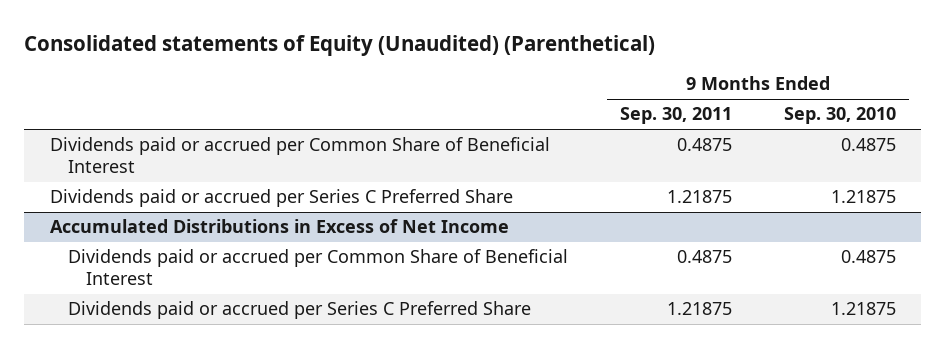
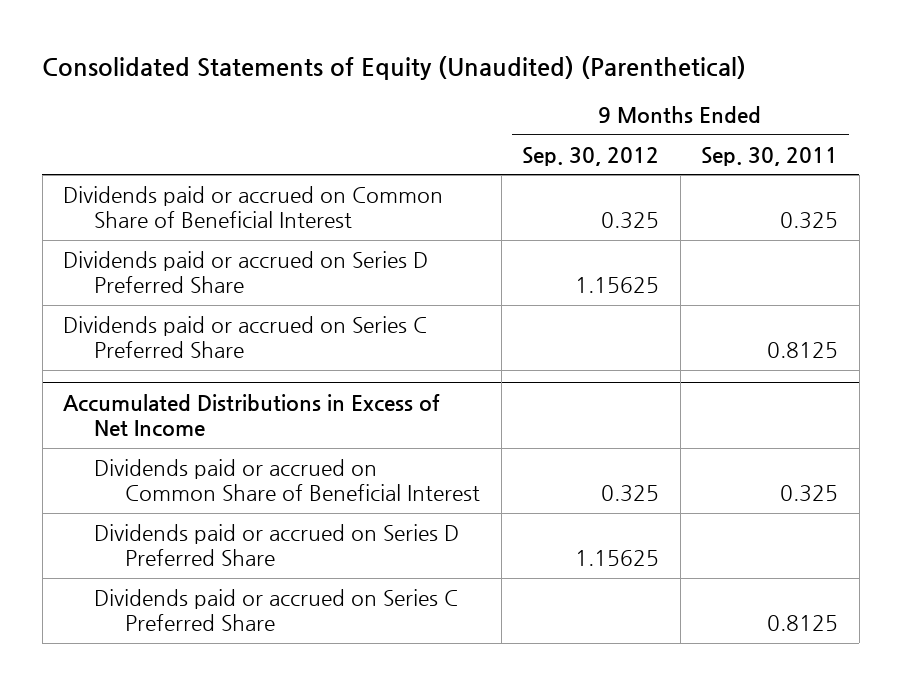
- Consolidated statements of Equity (Unaudited) (Parenthetical)
+ Consolidated Statements of Equity (Unaudited) (Parenthetical)
- | 9 Months Ended Sep. 30, 2011 | 9 Months Ended Sep. 30, 2010
+ | 9 Months Ended Sep. 30, 2012 | 9 Months Ended Sep. 30, 2011
- Dividends paid or accrued per Common Share of Beneficial Interest | 0.4875 | 0.4875
- Dividends paid or accrued per Series C Preferred Share | 1.21875 | 1.21875
+ Dividends paid or accrued on Common Share of Beneficial Interest | 0.325 | 0.325
+ Dividends paid or accrued on Series D Preferred Share | 1.15625 |
+ Dividends paid or accrued on Series C Preferred Share | | 0.8125
@ Accumulated Distributions in Excess of Net Income
- Dividends paid or accrued per Common Share of Beneficial Interest | 0.4875 | 0.4875
- Dividends paid or accrued per Series C Preferred Share | 1.21875 | 1.21875
+ Dividends paid or accrued on Common Share of Beneficial Interest | 0.325 | 0.325
+ Dividends paid or accrued on Series D Preferred Share | 1.15625 |
+ Dividends paid or accrued on Series C Preferred Share | | 0.8125

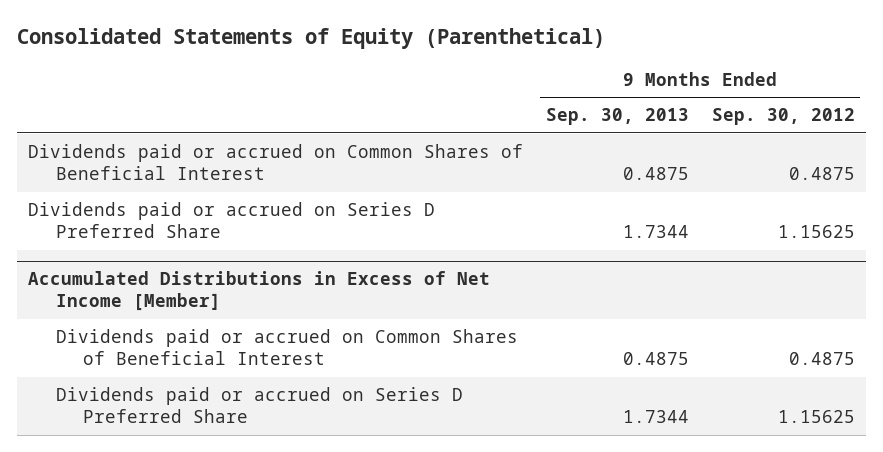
- Consolidated Statements of Equity (Unaudited) (Parenthetical)
+ Consolidated Statements of Equity (Parenthetical)
- | 9 Months Ended Sep. 30, 2012 | 9 Months Ended Sep. 30, 2011
+ | 9 Months Ended Sep. 30, 2013 | 9 Months Ended Sep. 30, 2012
- Dividends paid or accrued on Common Share of Beneficial Interest | 0.325 | 0.325
+ Dividends paid or accrued on Common Shares of Beneficial Interest | 0.4875 | 0.4875
- Dividends paid or accrued on Series C Preferred Share | | 0.8125
- Accumulated Distributions in Excess of Net Income
- Dividends paid or accrued on Common Share of Beneficial Interest | 0.325 | 0.325
+ Accumulated Distributions in Excess of Net Income [Member]
+ Dividends paid or accrued on Common Shares of Beneficial Interest | 0.4875 | 0.4875
- Dividends paid or accrued on Series C Preferred Share | | 0.8125

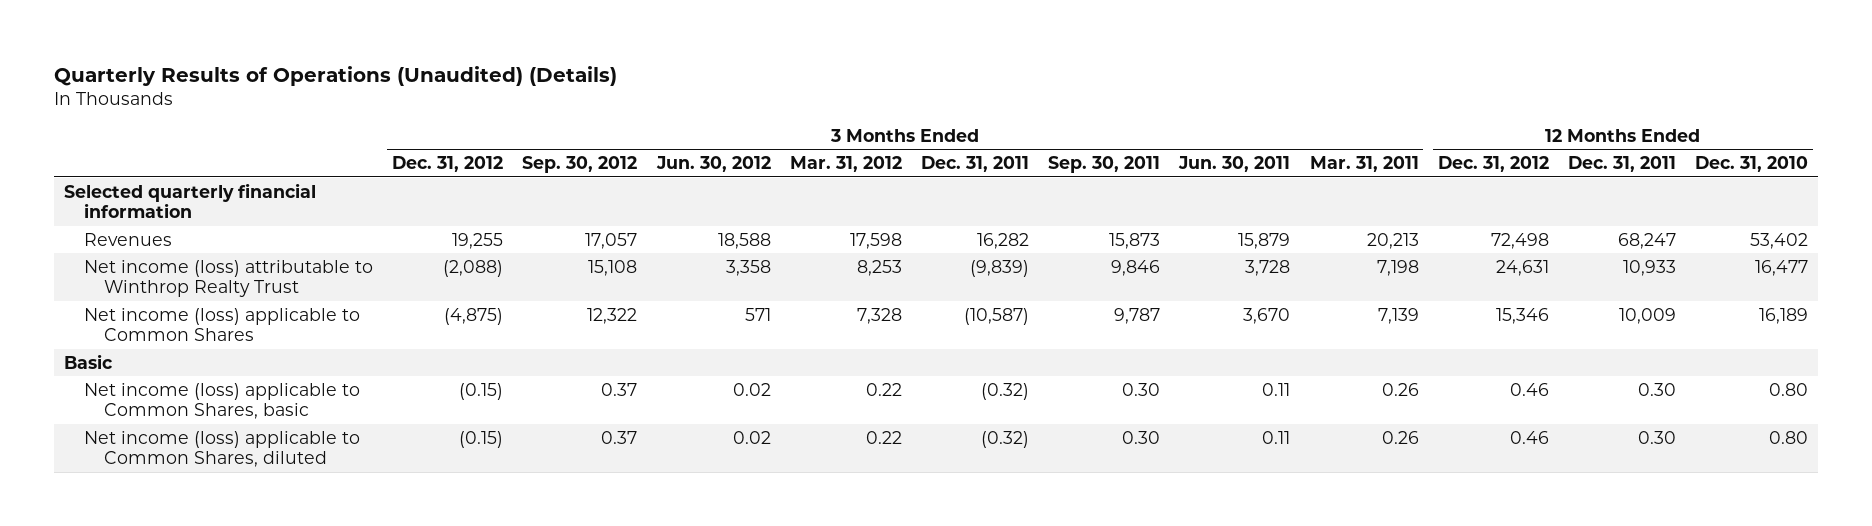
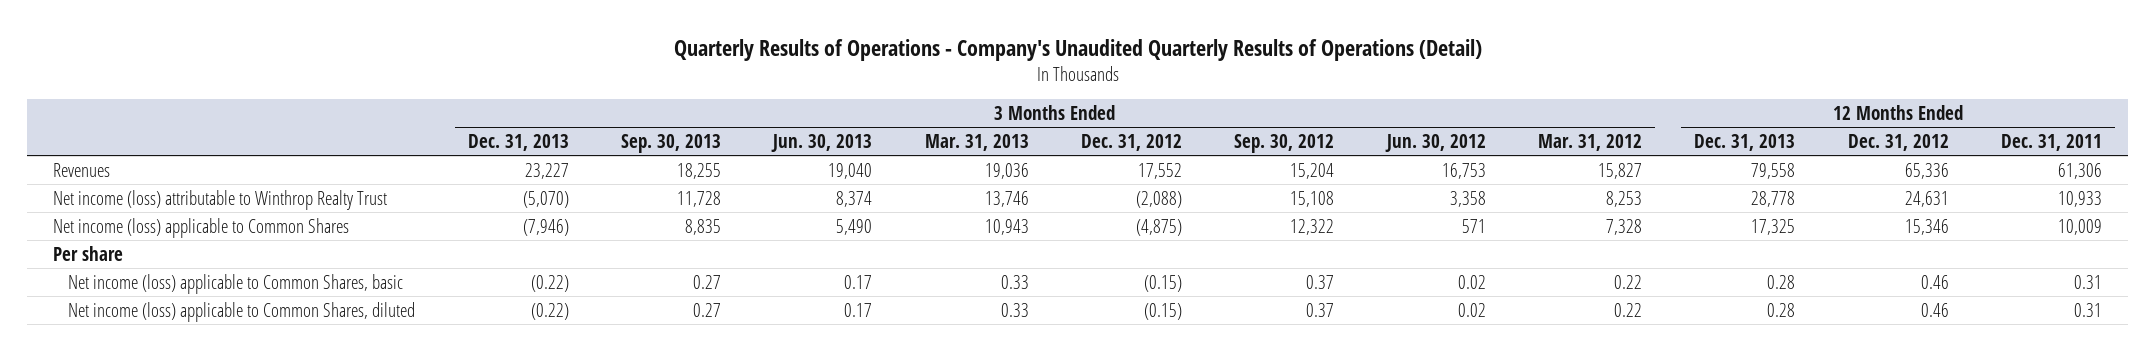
- Quarterly Results of Operations (Unaudited) (Details)
+ Quarterly Results of Operations - Company's Unaudited Quarterly Results of Operations (Detail)
- | 3 Months Ended Dec. 31, 2012 | 3 Months Ended Sep. 30, 2012 | 3 Months Ended Jun. 30, 2012 | 3 Months Ended Mar. 31, 2012 | 3 Months Ended Dec. 31, 2011 | 3 Months Ended Sep. 30, 2011 | 3 Months Ended Jun. 30, 2011 | 3 Months Ended Mar. 31, 2011 | 12 Months Ended Dec. 31, 2012 | 12 Months Ended Dec. 31, 2011 | 12 Months Ended Dec. 31, 2010
+ | 3 Months Ended Dec. 31, 2013 | 3 Months Ended Sep. 30, 2013 | 3 Months Ended Jun. 30, 2013 | 3 Months Ended Mar. 31, 2013 | 3 Months Ended Dec. 31, 2012 | 3 Months Ended Sep. 30, 2012 | 3 Months Ended Jun. 30, 2012 | 3 Months Ended Mar. 31, 2012 | 12 Months Ended Dec. 31, 2013 | 12 Months Ended Dec. 31, 2012 | 12 Months Ended Dec. 31, 2011
- Selected quarterly financial information
- Revenues | 19,255 | 17,057 | 18,588 | 17,598 | 16,282 | 15,873 | 15,879 | 20,213 | 72,498 | 68,247 | 53,402
+ Revenues | 23,227 | 18,255 | 19,040 | 19,036 | 17,552 | 15,204 | 16,753 | 15,827 | 79,558 | 65,336 | 61,306
- Basic
- Net income (loss) applicable to Common Shares, basic | (0.15) | 0.37 | 0.02 | 0.22 | (0.32) | 0.30 | 0.11 | 0.26 | 0.46 | 0.30 | 0.80
- Net income (loss) applicable to Common Shares, diluted | (0.15) | 0.37 | 0.02 | 0.22 | (0.32) | 0.30 | 0.11 | 0.26 | 0.46 | 0.30 | 0.80
+ Per share
+ Net income (loss) applicable to Common Shares, basic | (0.22) | 0.27 | 0.17 | 0.33 | (0.15) | 0.37 | 0.02 | 0.22 | 0.28 | 0.46 | 0.31
+ Net income (loss) applicable to Common Shares, diluted | (0.22) | 0.27 | 0.17 | 0.33 | (0.15) | 0.37 | 0.02 | 0.22 | 0.28 | 0.46 | 0.31

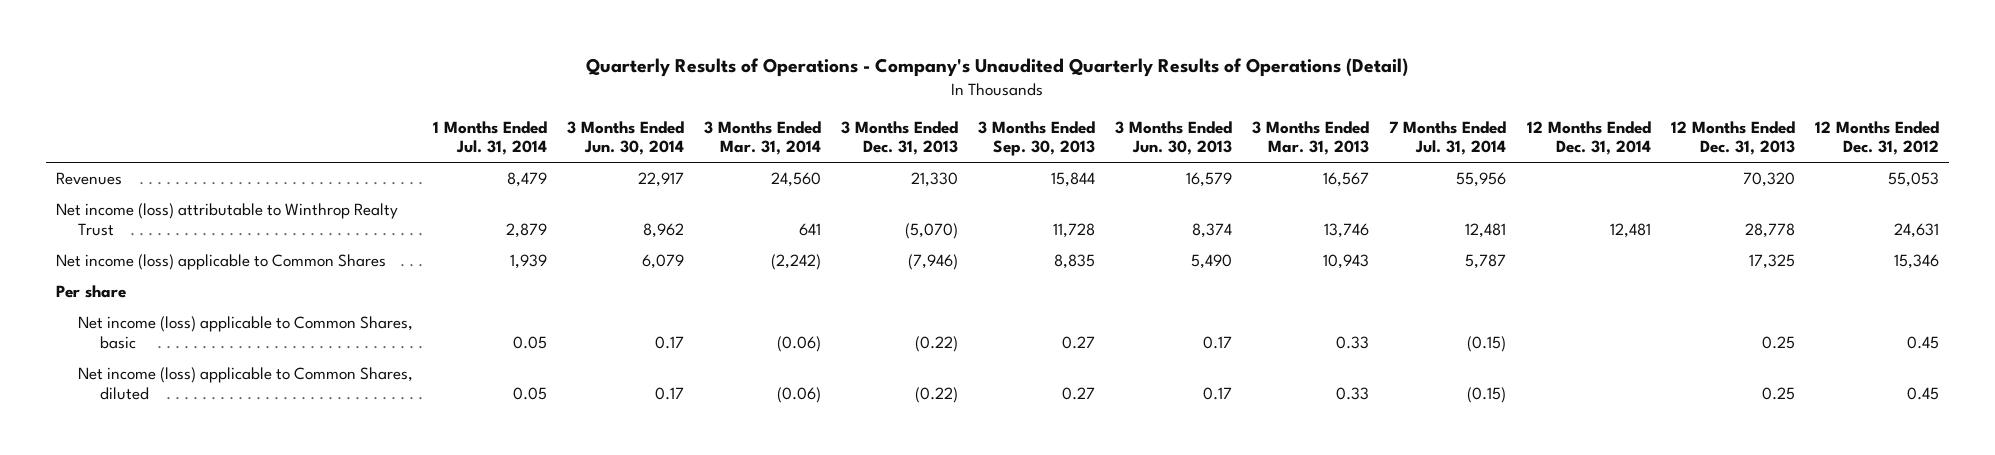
- | 3 Months Ended Dec. 31, 2013 | 3 Months Ended Sep. 30, 2013 | 3 Months Ended Jun. 30, 2013 | 3 Months Ended Mar. 31, 2013 | 3 Months Ended Dec. 31, 2012 | 3 Months Ended Sep. 30, 2012 | 3 Months Ended Jun. 30, 2012 | 3 Months Ended Mar. 31, 2012 | 12 Months Ended Dec. 31, 2013 | 12 Months Ended Dec. 31, 2012 | 12 Months Ended Dec. 31, 2011
+ | 1 Months Ended Jul. 31, 2014 | 3 Months Ended Jun. 30, 2014 | 3 Months Ended Mar. 31, 2014 | 3 Months Ended Dec. 31, 2013 | 3 Months Ended Sep. 30, 2013 | 3 Months Ended Jun. 30, 2013 | 3 Months Ended Mar. 31, 2013 | 7 Months Ended Jul. 31, 2014 | 12 Months Ended Dec. 31, 2014 | 12 Months Ended Dec. 31, 2013 | 12 Months Ended Dec. 31, 2012
- Revenues | 23,227 | 18,255 | 19,040 | 19,036 | 17,552 | 15,204 | 16,753 | 15,827 | 79,558 | 65,336 | 61,306
+ Revenues | 8,479 | 22,917 | 24,560 | 21,330 | 15,844 | 16,579 | 16,567 | 55,956 | | 70,320 | 55,053
- Net income (loss) applicable to Common Shares, basic | (0.22) | 0.27 | 0.17 | 0.33 | (0.15) | 0.37 | 0.02 | 0.22 | 0.28 | 0.46 | 0.31
- Net income (loss) applicable to Common Shares, diluted | (0.22) | 0.27 | 0.17 | 0.33 | (0.15) | 0.37 | 0.02 | 0.22 | 0.28 | 0.46 | 0.31
+ Net income (loss) applicable to Common Shares, basic | 0.05 | 0.17 | (0.06) | (0.22) | 0.27 | 0.17 | 0.33 | (0.15) | | 0.25 | 0.45
+ Net income (loss) applicable to Common Shares, diluted | 0.05 | 0.17 | (0.06) | (0.22) | 0.27 | 0.17 | 0.33 | (0.15) | | 0.25 | 0.45

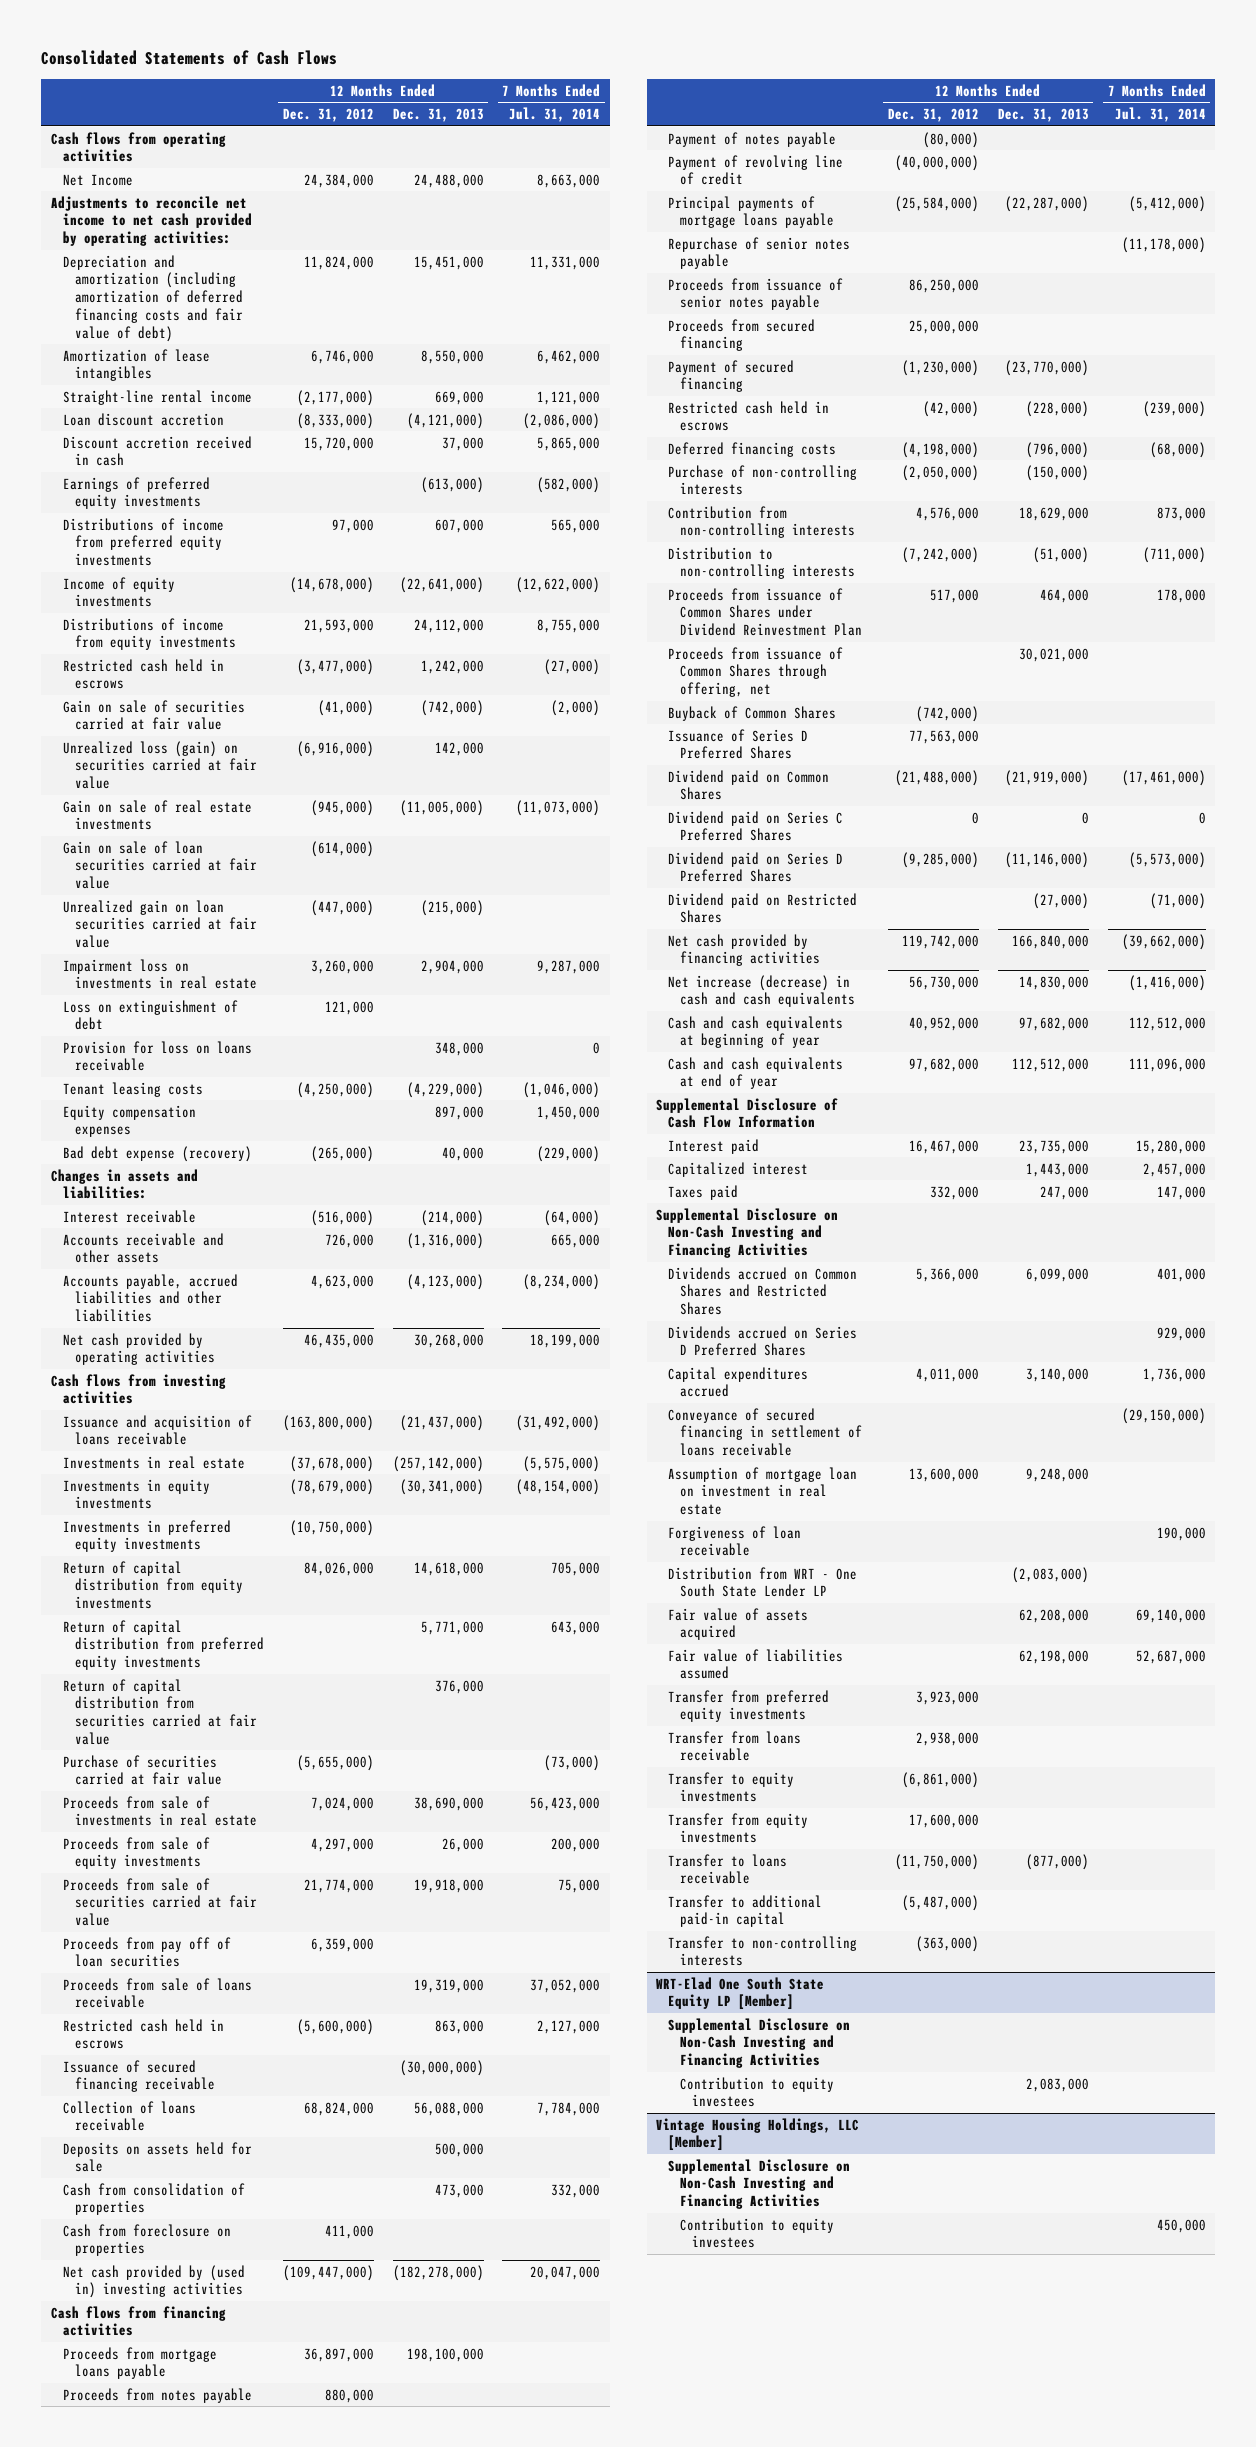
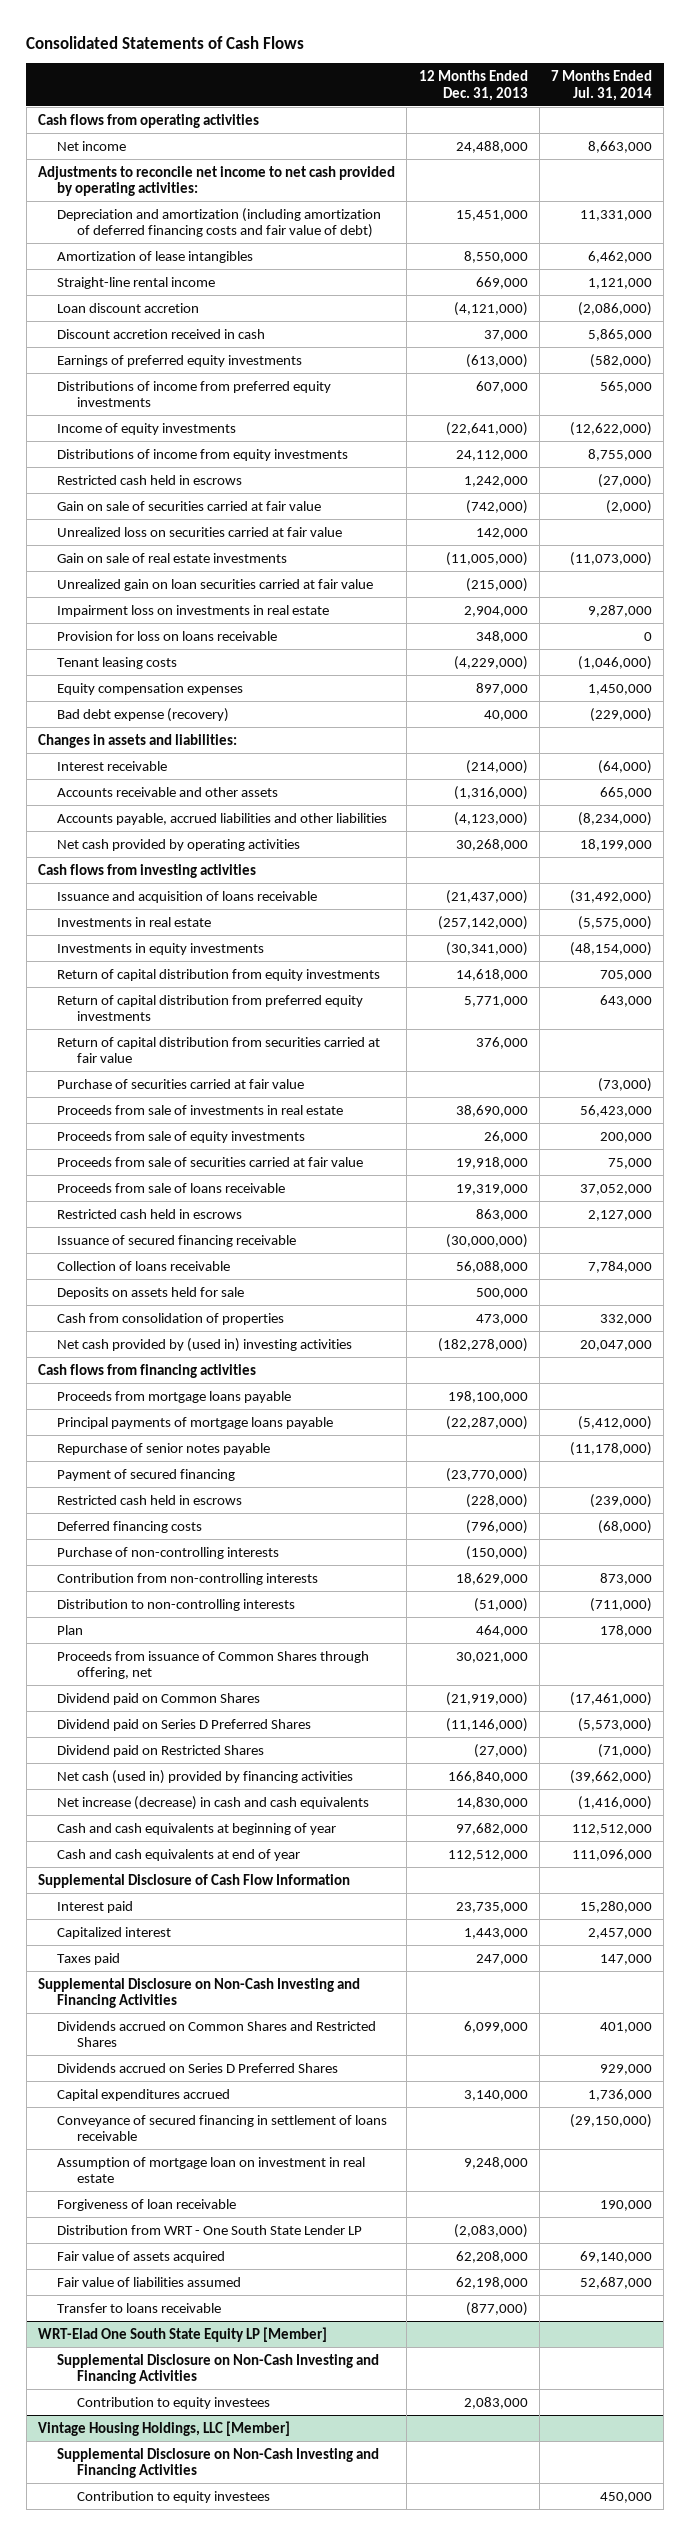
- | 12 Months Ended Dec. 31, 2012 | 12 Months Ended Dec. 31, 2013 | 7 Months Ended Jul. 31, 2014
+ | 12 Months Ended Dec. 31, 2013 | 7 Months Ended Jul. 31, 2014
- Net Income | 24,384,000 | 24,488,000 | 8,663,000
+ Net income | 24,488,000 | 8,663,000
- Unrealized loss (gain) on securities carried at fair value | (6,916,000) | 142,000 |
+ Unrealized loss on securities carried at fair value | 142,000 |
- Gain on sale of loan securities carried at fair value | (614,000) | |
- Loss on extinguishment of debt | 121,000 | |
- Investments in preferred equity investments | (10,750,000) | |
- Proceeds from pay off of loan securities | 6,359,000 | |
- Cash from foreclosure on properties | 411,000 | |
- Proceeds from notes payable | 880,000 | |
- Payment of notes payable | (80,000) | |
- Payment of revolving line of credit | (40,000,000) | |
- Proceeds from issuance of senior notes payable | 86,250,000 | |
- Proceeds from secured financing | 25,000,000 | |
- Proceeds from issuance of Common Shares under Dividend Reinvestment Plan | 517,000 | 464,000 | 178,000
+ Plan | 464,000 | 178,000
- Buyback of Common Shares | (742,000) | |
- Issuance of Series D Preferred Shares | 77,563,000 | |
- Dividend paid on Series C Preferred Shares | 0 | 0 | 0
- Net cash provided by financing activities | 119,742,000 | 166,840,000 | (39,662,000)
+ Net cash (used in) provided by financing activities | 166,840,000 | (39,662,000)
- Transfer from preferred equity investments | 3,923,000 | |
- Transfer from loans receivable | 2,938,000 | |
- Transfer to equity investments | (6,861,000) | |
- Transfer from equity investments | 17,600,000 | |
- Transfer to additional paid-in capital | (5,487,000) | |
- Transfer to non-controlling interests | (363,000) | |

